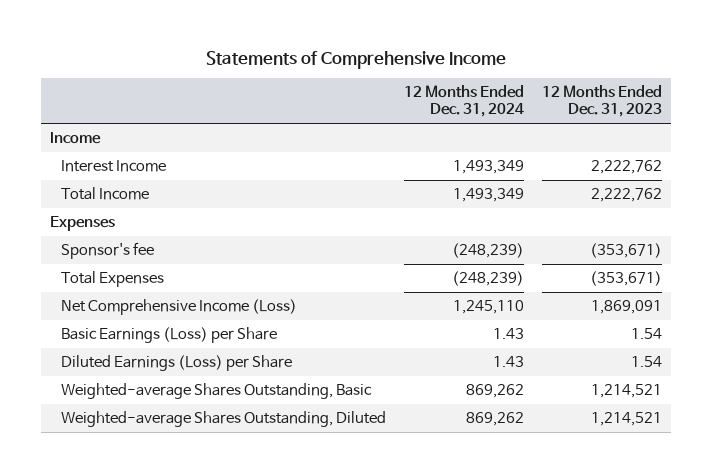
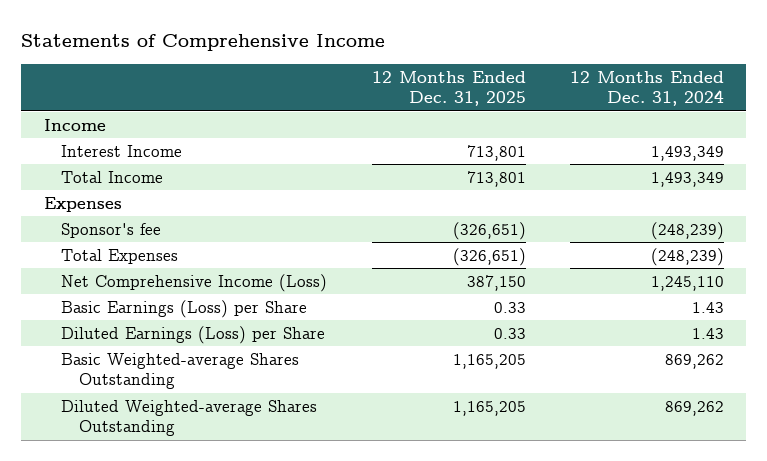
- | 12 Months Ended Dec. 31, 2024 | 12 Months Ended Dec. 31, 2023
+ | 12 Months Ended Dec. 31, 2025 | 12 Months Ended Dec. 31, 2024
- Weighted-average Shares Outstanding, Basic | 869,262 | 1,214,521
- Weighted-average Shares Outstanding, Diluted | 869,262 | 1,214,521
+ Basic Weighted-average Shares Outstanding | 1,165,205 | 869,262
+ Diluted Weighted-average Shares Outstanding | 1,165,205 | 869,262

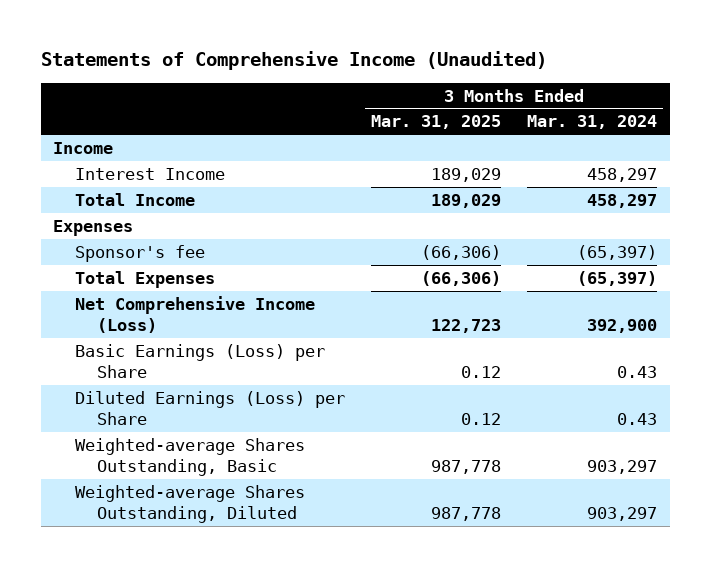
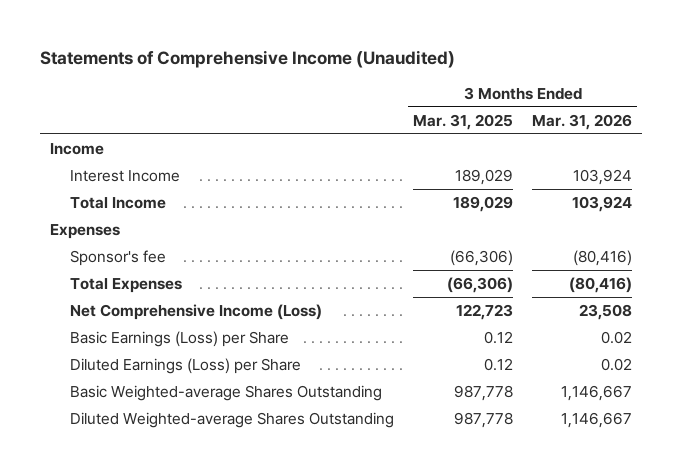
- | 3 Months Ended Mar. 31, 2025 | 3 Months Ended Mar. 31, 2024
+ | 3 Months Ended Mar. 31, 2025 | 3 Months Ended Mar. 31, 2026
- Weighted-average Shares Outstanding, Basic | 987,778 | 903,297
- Weighted-average Shares Outstanding, Diluted | 987,778 | 903,297
+ Basic Weighted-average Shares Outstanding | 987,778 | 1,146,667
+ Diluted Weighted-average Shares Outstanding | 987,778 | 1,146,667

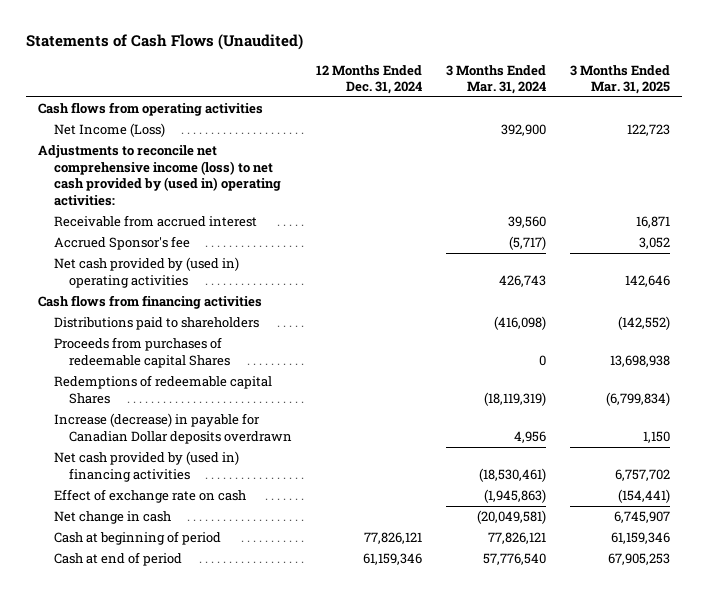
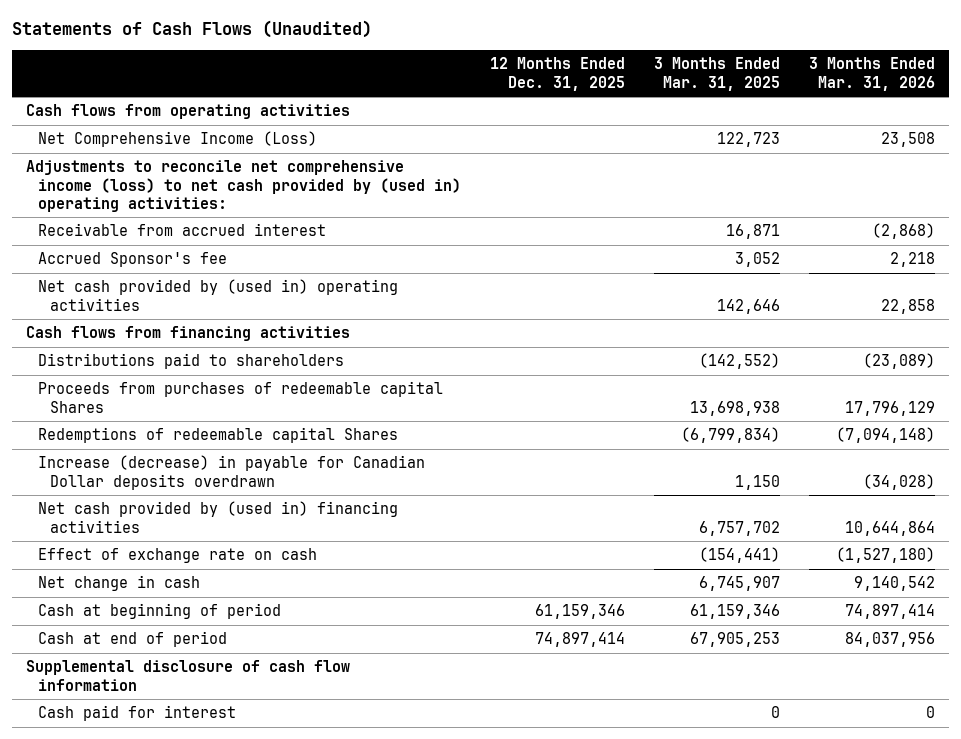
- | 12 Months Ended Dec. 31, 2024 | 3 Months Ended Mar. 31, 2024 | 3 Months Ended Mar. 31, 2025
+ | 12 Months Ended Dec. 31, 2025 | 3 Months Ended Mar. 31, 2025 | 3 Months Ended Mar. 31, 2026
- Net Income (Loss) | | 392,900 | 122,723
+ Net Comprehensive Income (Loss) | | 122,723 | 23,508
+ Supplemental disclosure of cash flow information
+ Cash paid for interest | | 0 | 0

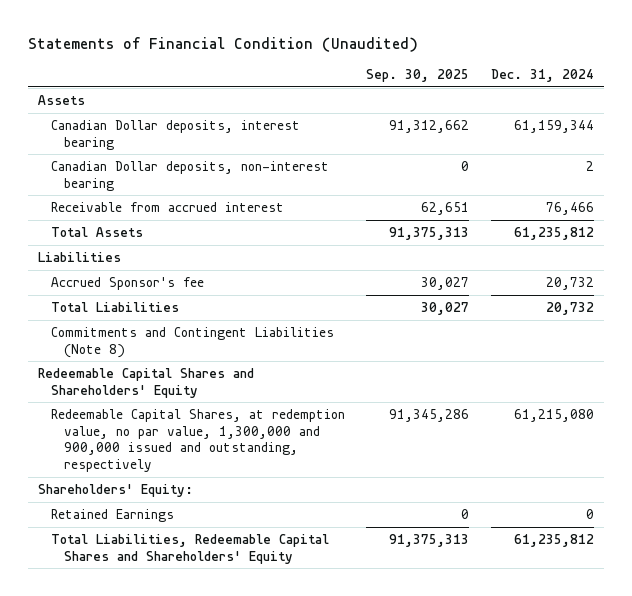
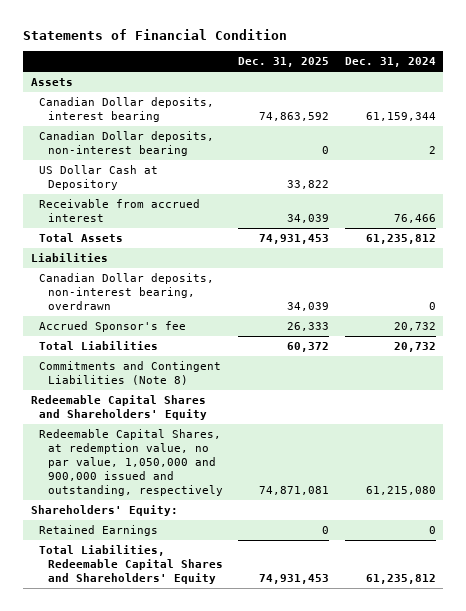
- Statements of Financial Condition (Unaudited)
+ Statements of Financial Condition
- | Sep. 30, 2025 | Dec. 31, 2024
+ | Dec. 31, 2025 | Dec. 31, 2024
+ US Dollar Cash at Depository | 33,822 |
+ Canadian Dollar deposits, non-interest bearing, overdrawn | 34,039 | 0
- Redeemable Capital Shares, at redemption value, no par value, 1,300,000 and 900,000 issued and outstanding, respectively | 91,345,286 | 61,215,080
+ Redeemable Capital Shares, at redemption value, no par value, 1,050,000 and 900,000 issued and outstanding, respectively | 74,871,081 | 61,215,080

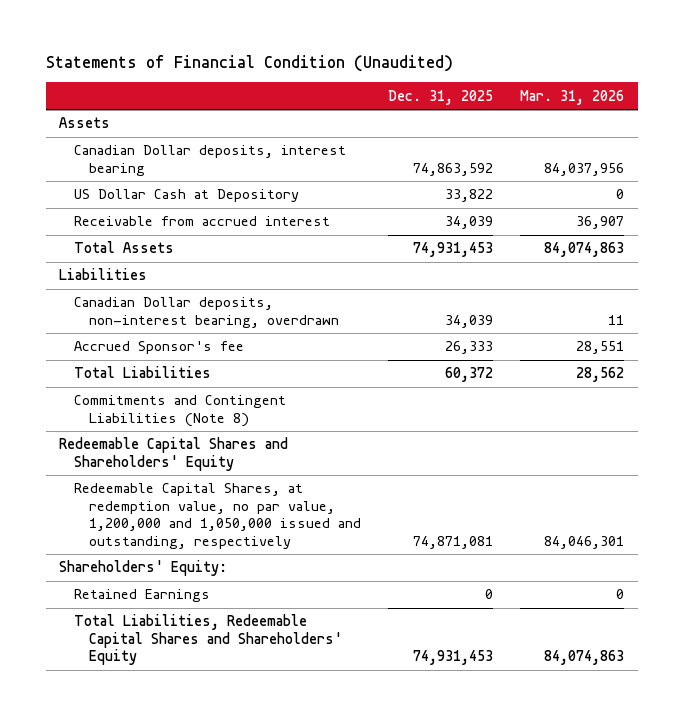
- Statements of Financial Condition
+ Statements of Financial Condition (Unaudited)
- | Dec. 31, 2025 | Dec. 31, 2024
+ | Dec. 31, 2025 | Mar. 31, 2026
- Canadian Dollar deposits, non-interest bearing | 0 | 2
- Redeemable Capital Shares, at redemption value, no par value, 1,050,000 and 900,000 issued and outstanding, respectively | 74,871,081 | 61,215,080
+ Redeemable Capital Shares, at redemption value, no par value, 1,200,000 and 1,050,000 issued and outstanding, respectively | 74,871,081 | 84,046,301

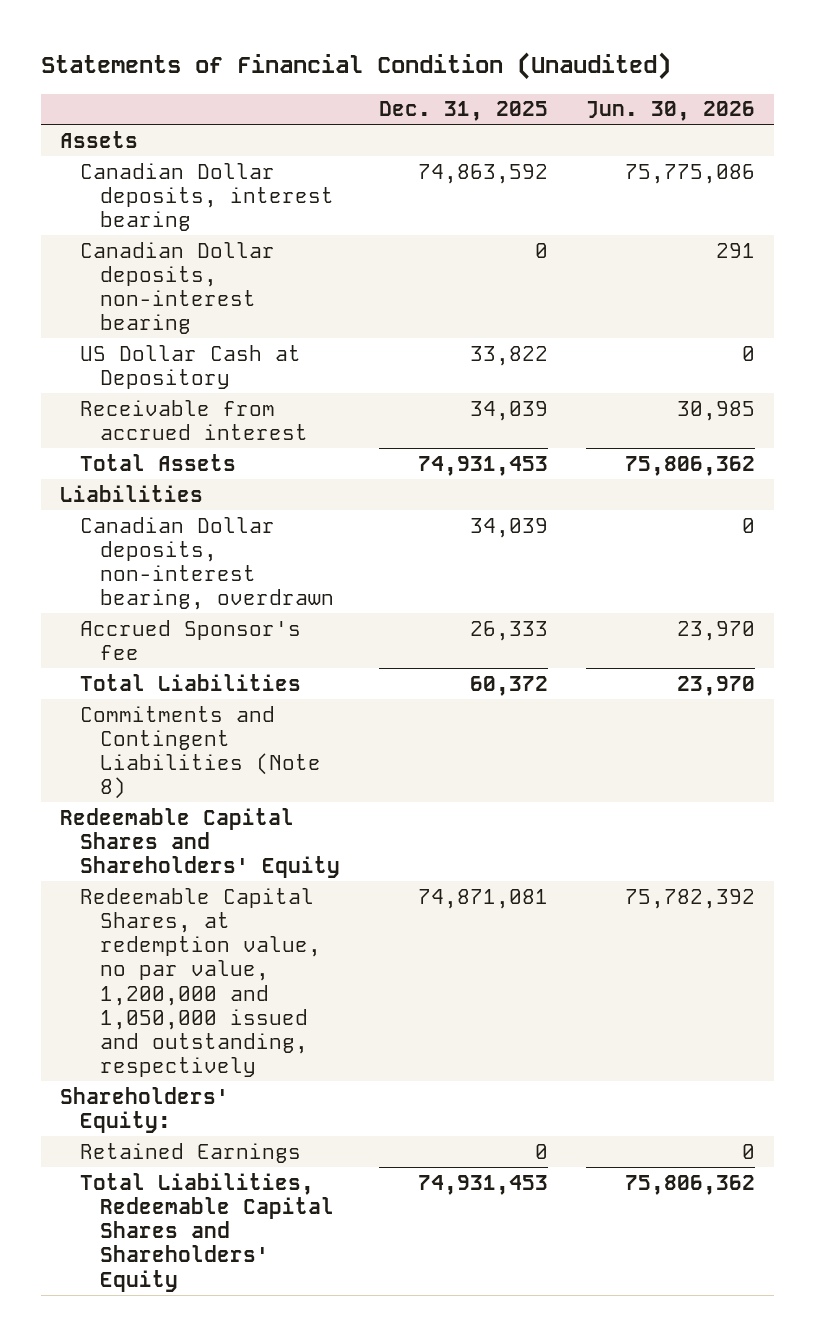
- | Dec. 31, 2025 | Mar. 31, 2026
+ | Dec. 31, 2025 | Jun. 30, 2026
+ Canadian Dollar deposits, non-interest bearing | 0 | 291

